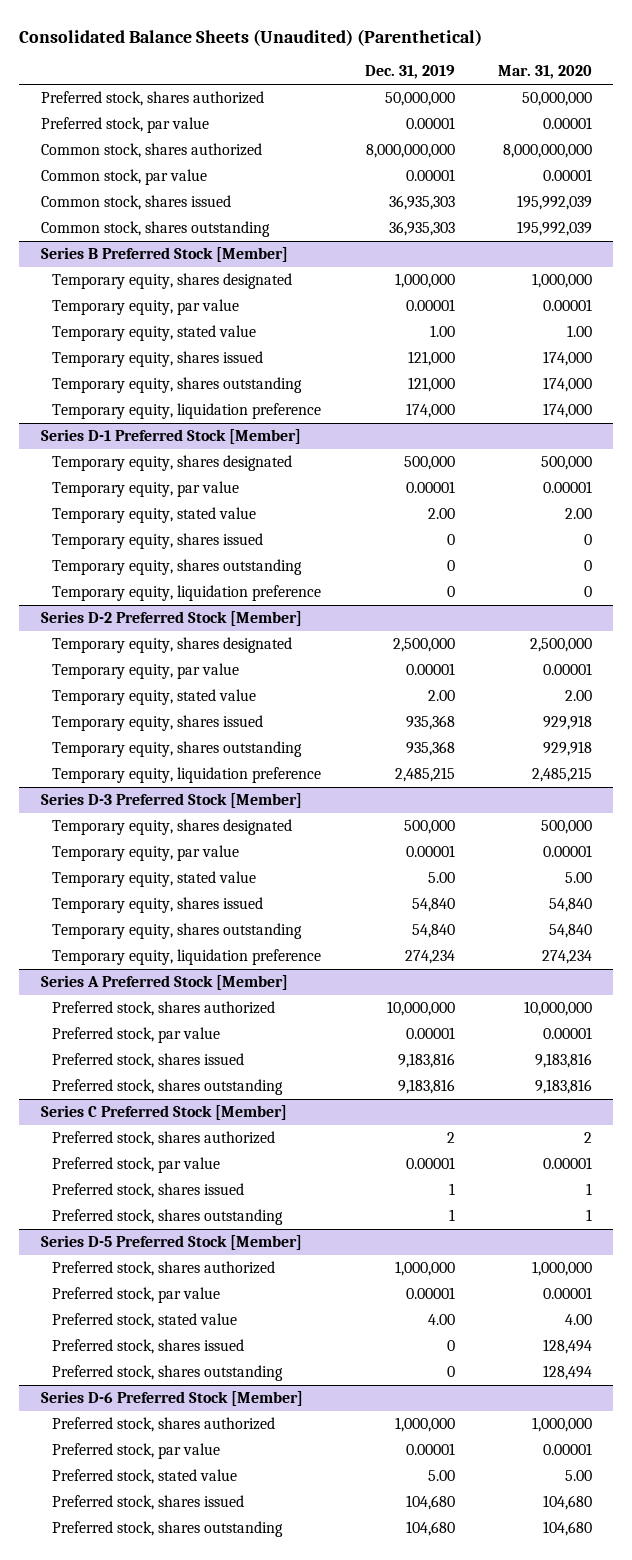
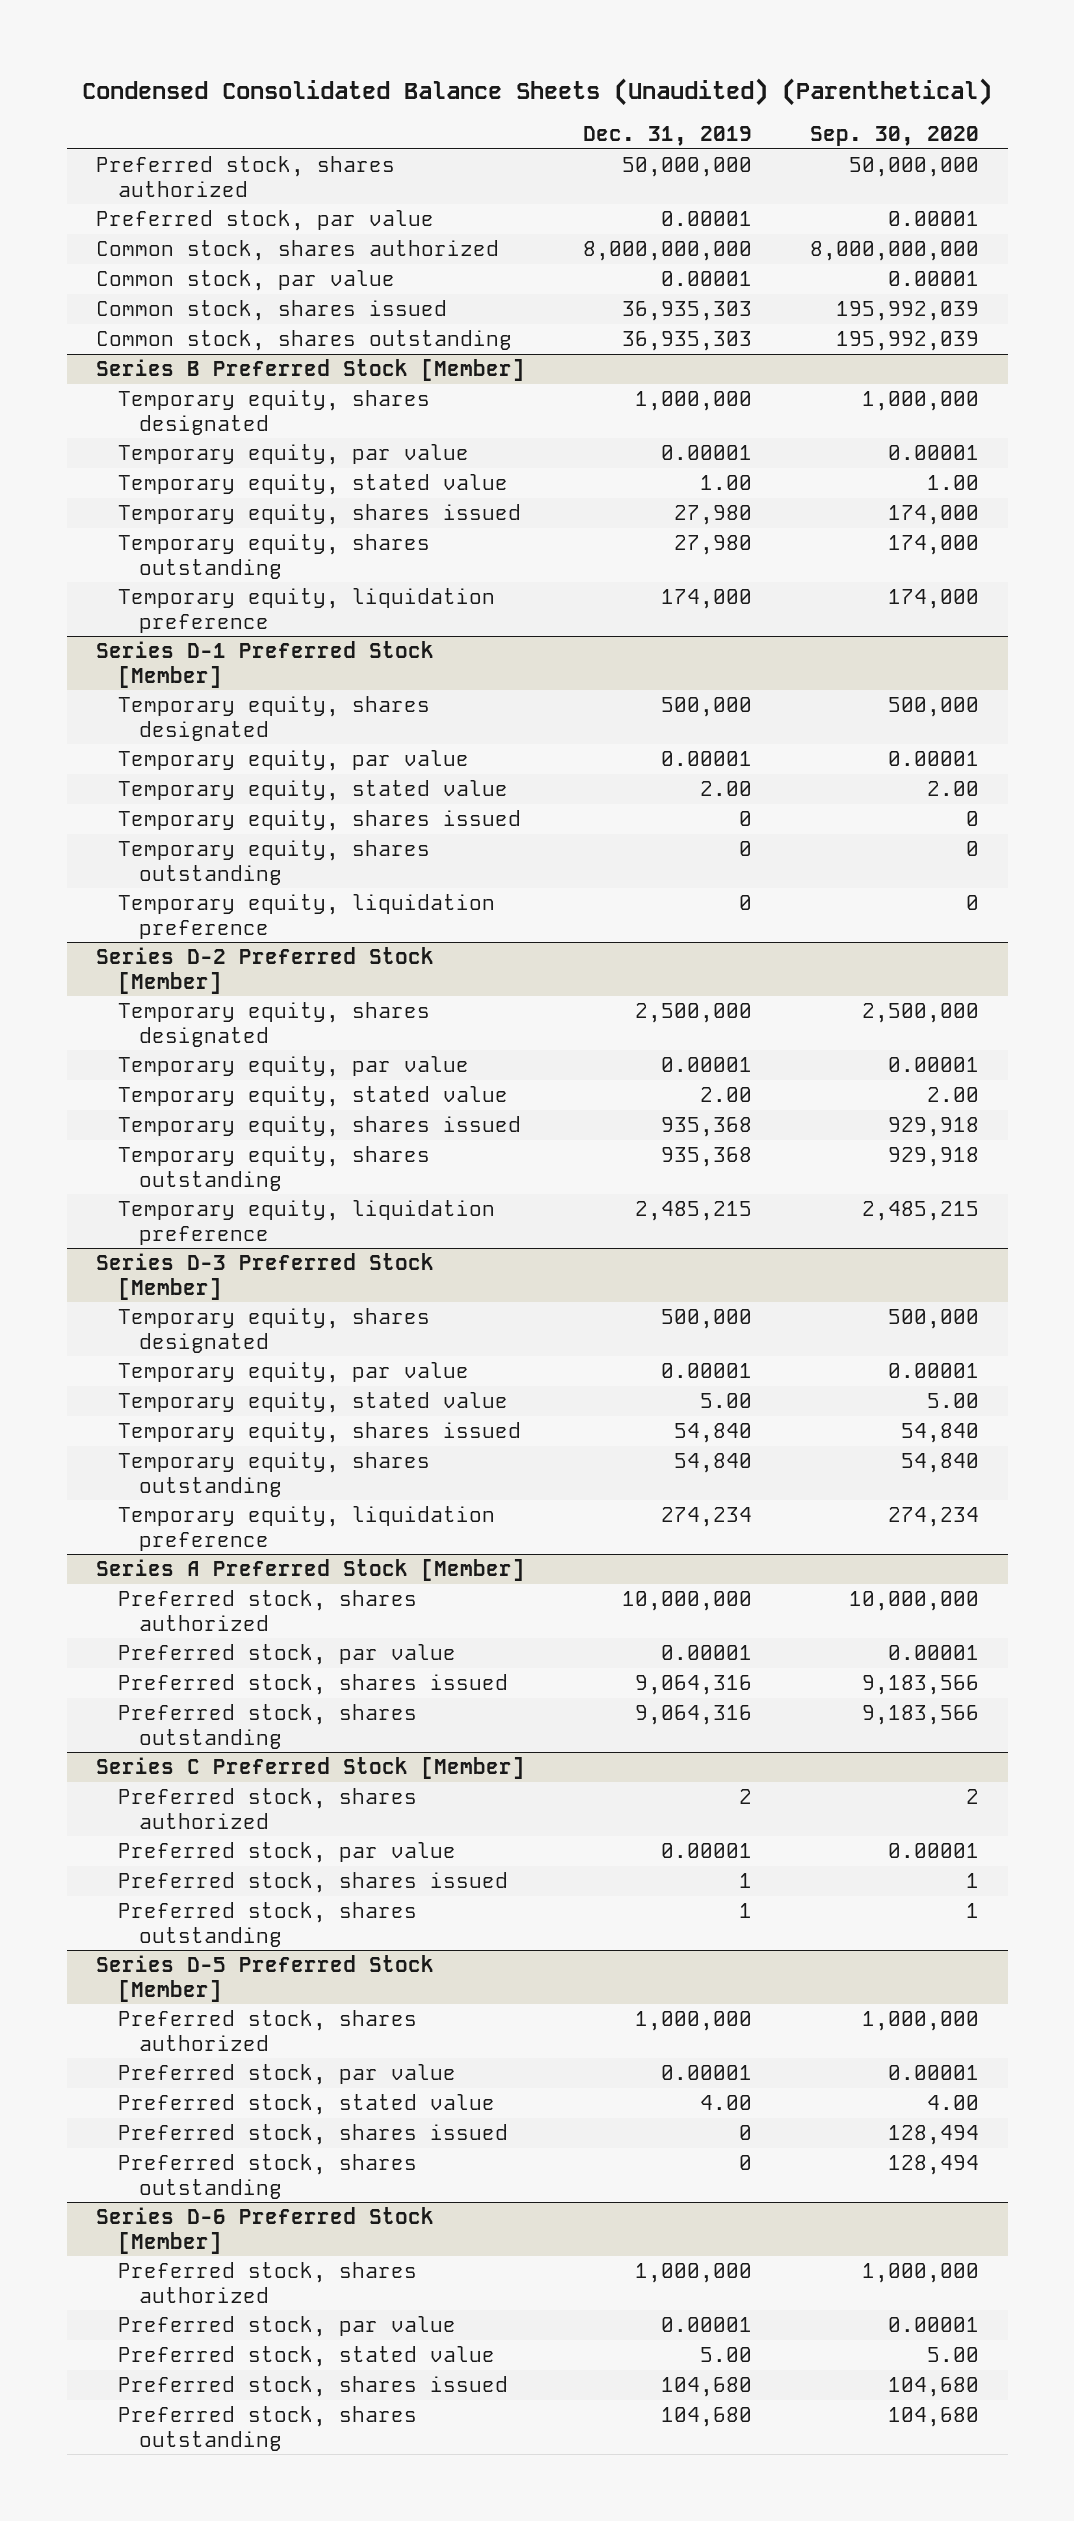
- Consolidated Balance Sheets (Unaudited) (Parenthetical)
+ Condensed Consolidated Balance Sheets (Unaudited) (Parenthetical)
- | Dec. 31, 2019 | Mar. 31, 2020
+ | Dec. 31, 2019 | Sep. 30, 2020
@ Series B Preferred Stock [Member]
- Temporary equity, shares issued | 121,000 | 174,000
- Temporary equity, shares outstanding | 121,000 | 174,000
+ Temporary equity, shares issued | 27,980 | 174,000
+ Temporary equity, shares outstanding | 27,980 | 174,000
@ Series A Preferred Stock [Member]
- Preferred stock, shares issued | 9,183,816 | 9,183,816
- Preferred stock, shares outstanding | 9,183,816 | 9,183,816
+ Preferred stock, shares issued | 9,064,316 | 9,183,566
+ Preferred stock, shares outstanding | 9,064,316 | 9,183,566

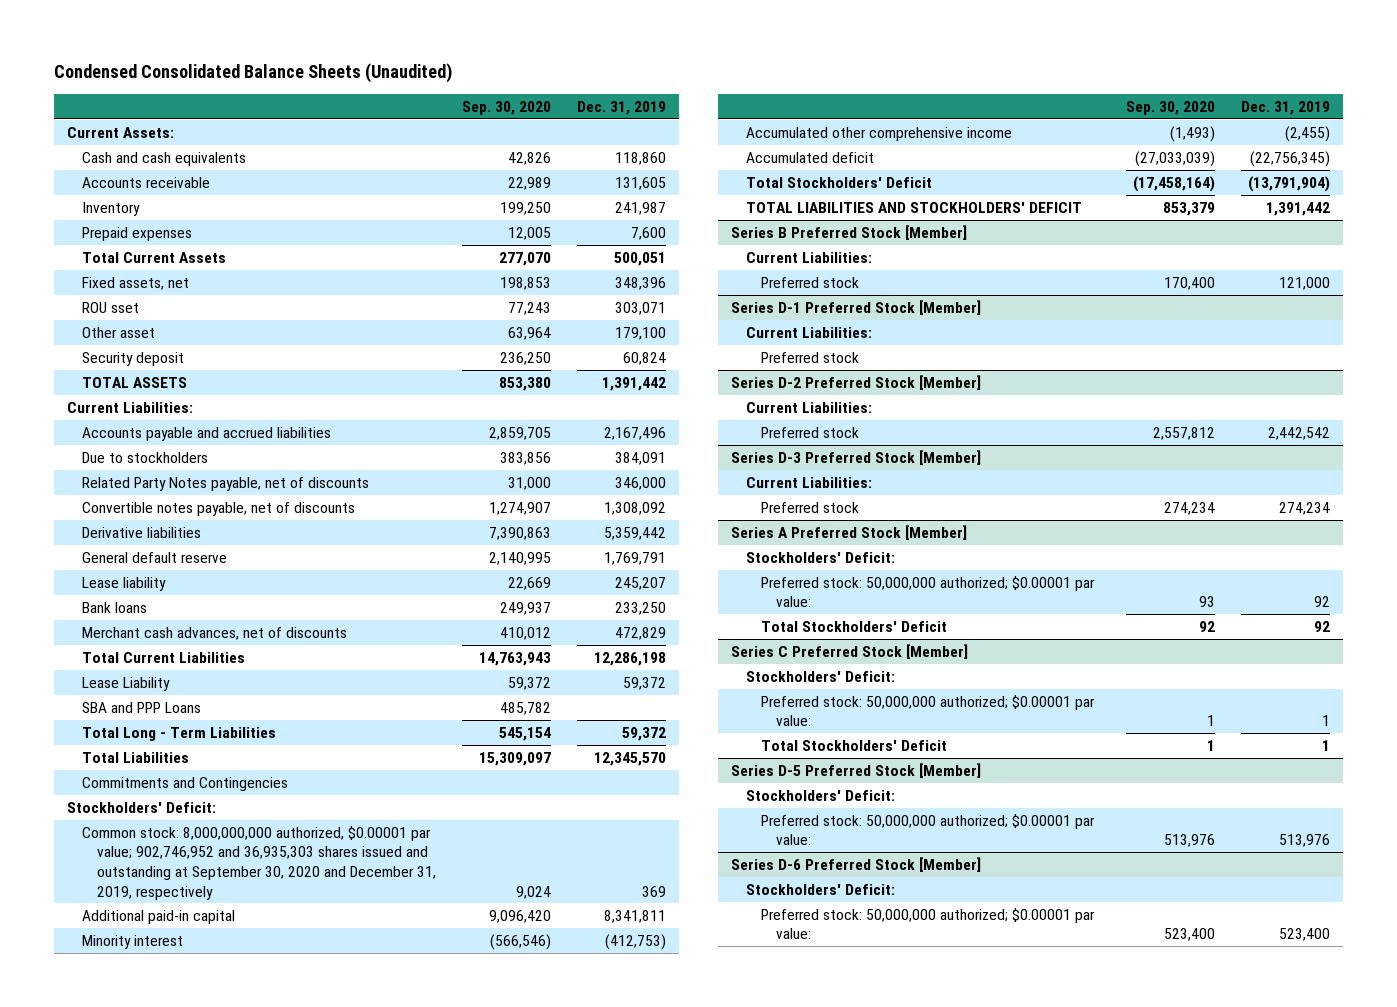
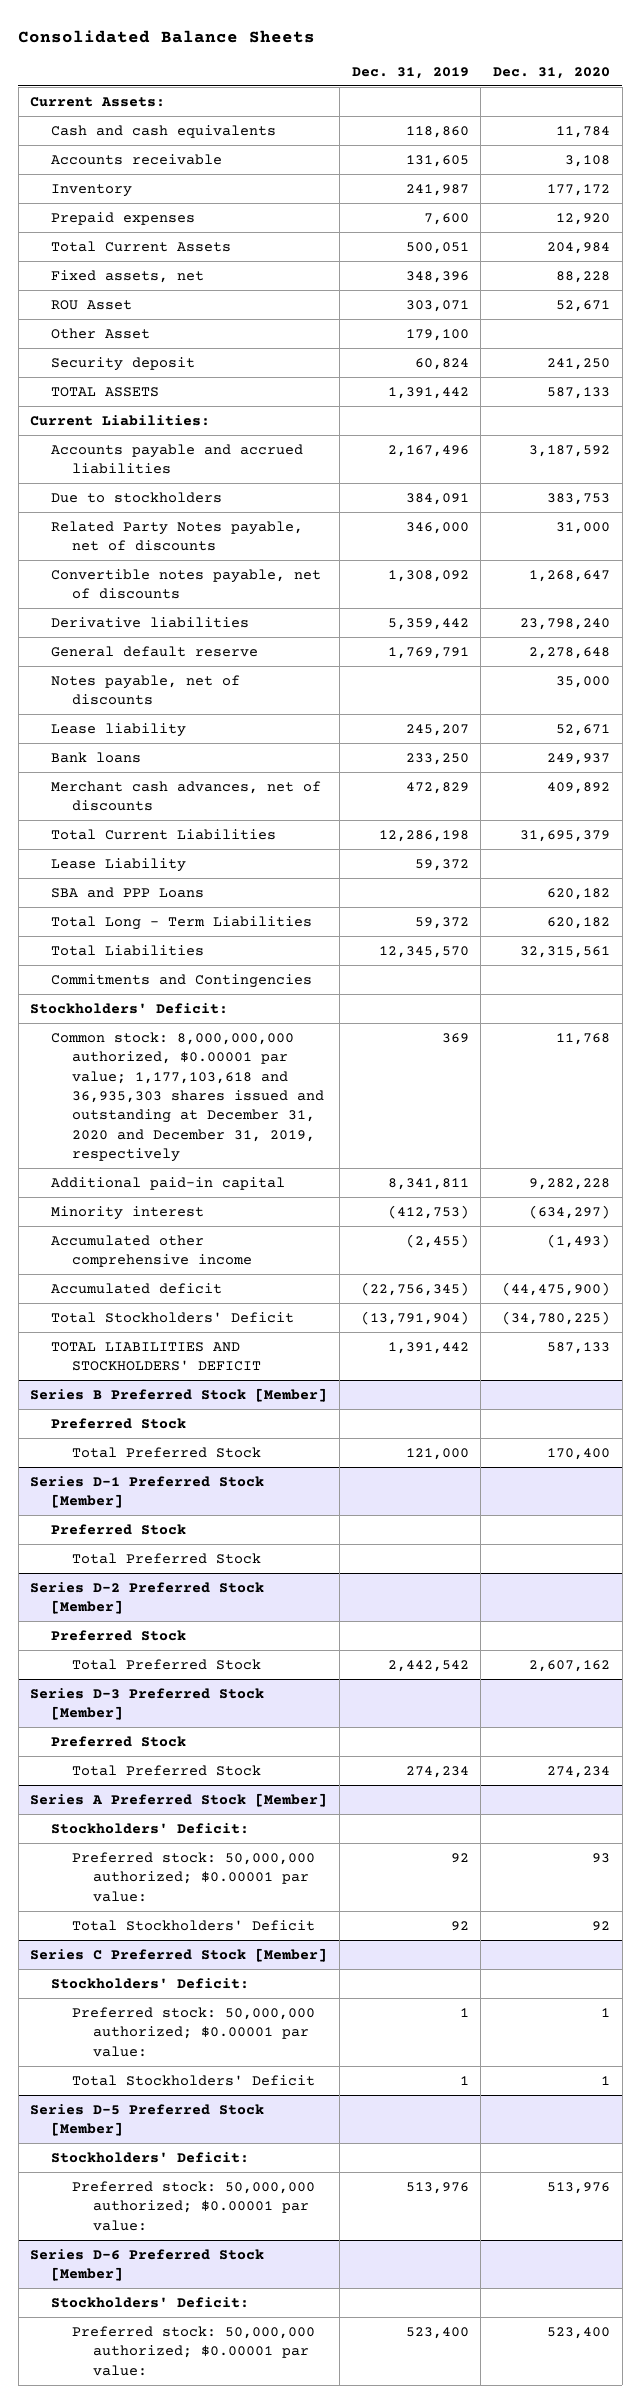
- Condensed Consolidated Balance Sheets (Unaudited)
+ Consolidated Balance Sheets
- | Sep. 30, 2020 | Dec. 31, 2019
+ | Dec. 31, 2019 | Dec. 31, 2020
- ROU sset | 77,243 | 303,071
- Other asset | 63,964 | 179,100
+ ROU Asset | 303,071 | 52,671
+ Other Asset | 179,100 |
+ Notes payable, net of discounts | | 35,000
- Common stock: 8,000,000,000 authorized, $0.00001 par value; 902,746,952 and 36,935,303 shares issued and outstanding at September 30, 2020 and December 31, 2019, respectively | 9,024 | 369
+ Common stock: 8,000,000,000 authorized, $0.00001 par value; 1,177,103,618 and 36,935,303 shares issued and outstanding at December 31, 2020 and December 31, 2019, respectively | 369 | 11,768
@ Series B Preferred Stock [Member]
- Current Liabilities:
- Preferred stock | 170,400 | 121,000
+ Preferred Stock
+ Total Preferred Stock | 121,000 | 170,400
@ Series D-1 Preferred Stock [Member]
- Current Liabilities:
- Preferred stock
+ Preferred Stock
+ Total Preferred Stock
@ Series D-2 Preferred Stock [Member]
- Current Liabilities:
- Preferred stock | 2,557,812 | 2,442,542
+ Preferred Stock
+ Total Preferred Stock | 2,442,542 | 2,607,162
@ Series D-3 Preferred Stock [Member]
- Current Liabilities:
- Preferred stock | 274,234 | 274,234
+ Preferred Stock
+ Total Preferred Stock | 274,234 | 274,234

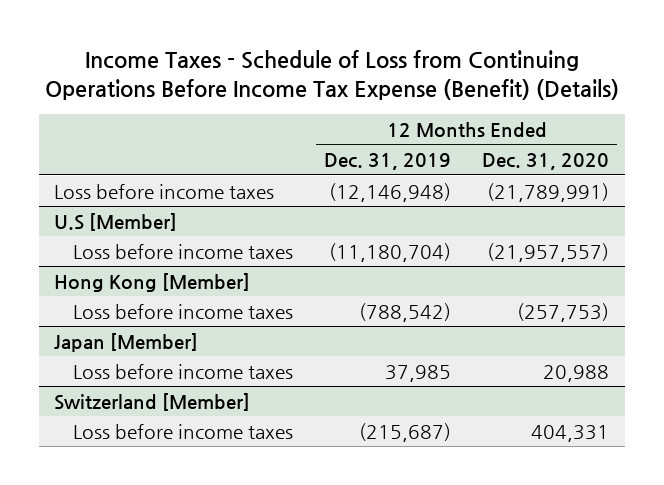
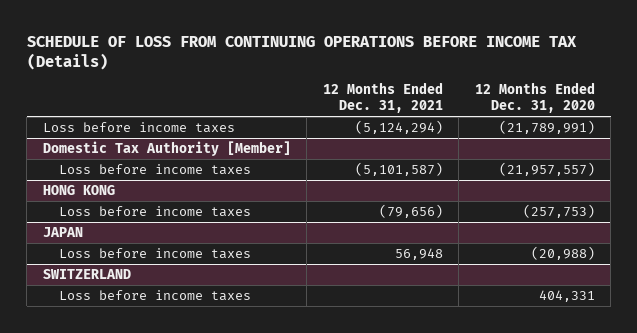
- Income Taxes - Schedule of Loss from Continuing Operations Before Income Tax Expense (Benefit) (Details)
+ SCHEDULE OF LOSS FROM CONTINUING OPERATIONS BEFORE INCOME TAX (Details)
- | 12 Months Ended Dec. 31, 2019 | 12 Months Ended Dec. 31, 2020
+ | 12 Months Ended Dec. 31, 2021 | 12 Months Ended Dec. 31, 2020
- U.S [Member]
+ Domestic Tax Authority [Member]
- Hong Kong [Member]
+ HONG KONG
- Japan [Member]
- Loss before income taxes | 37,985 | 20,988
- Switzerland [Member]
+ JAPAN
+ Loss before income taxes | 56,948 | (20,988)
+ SWITZERLAND

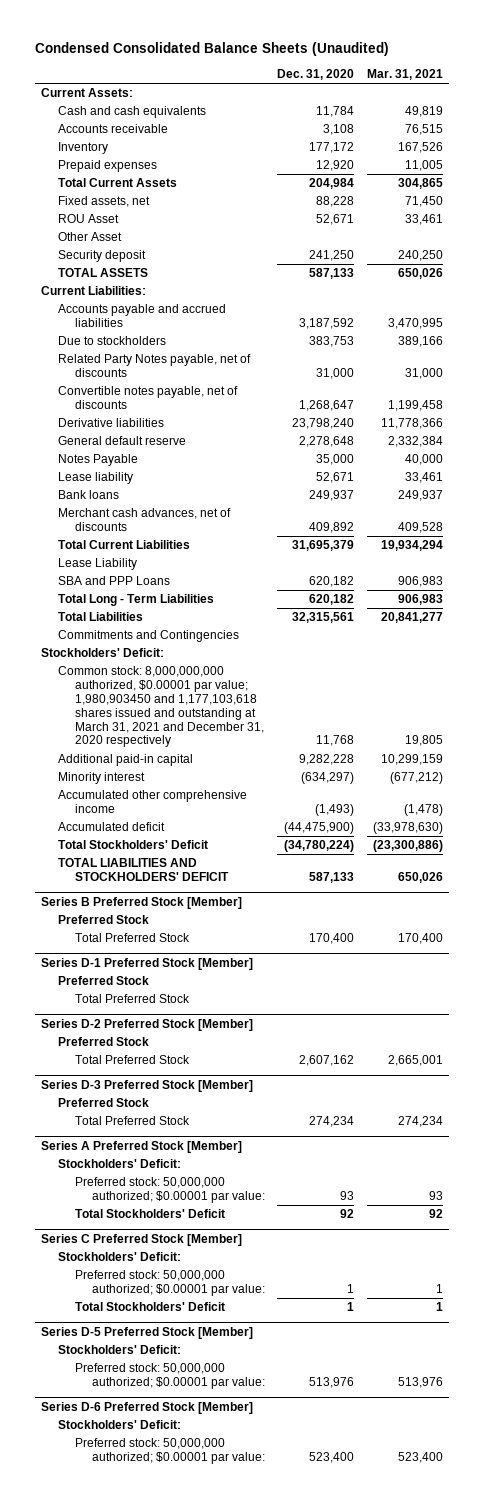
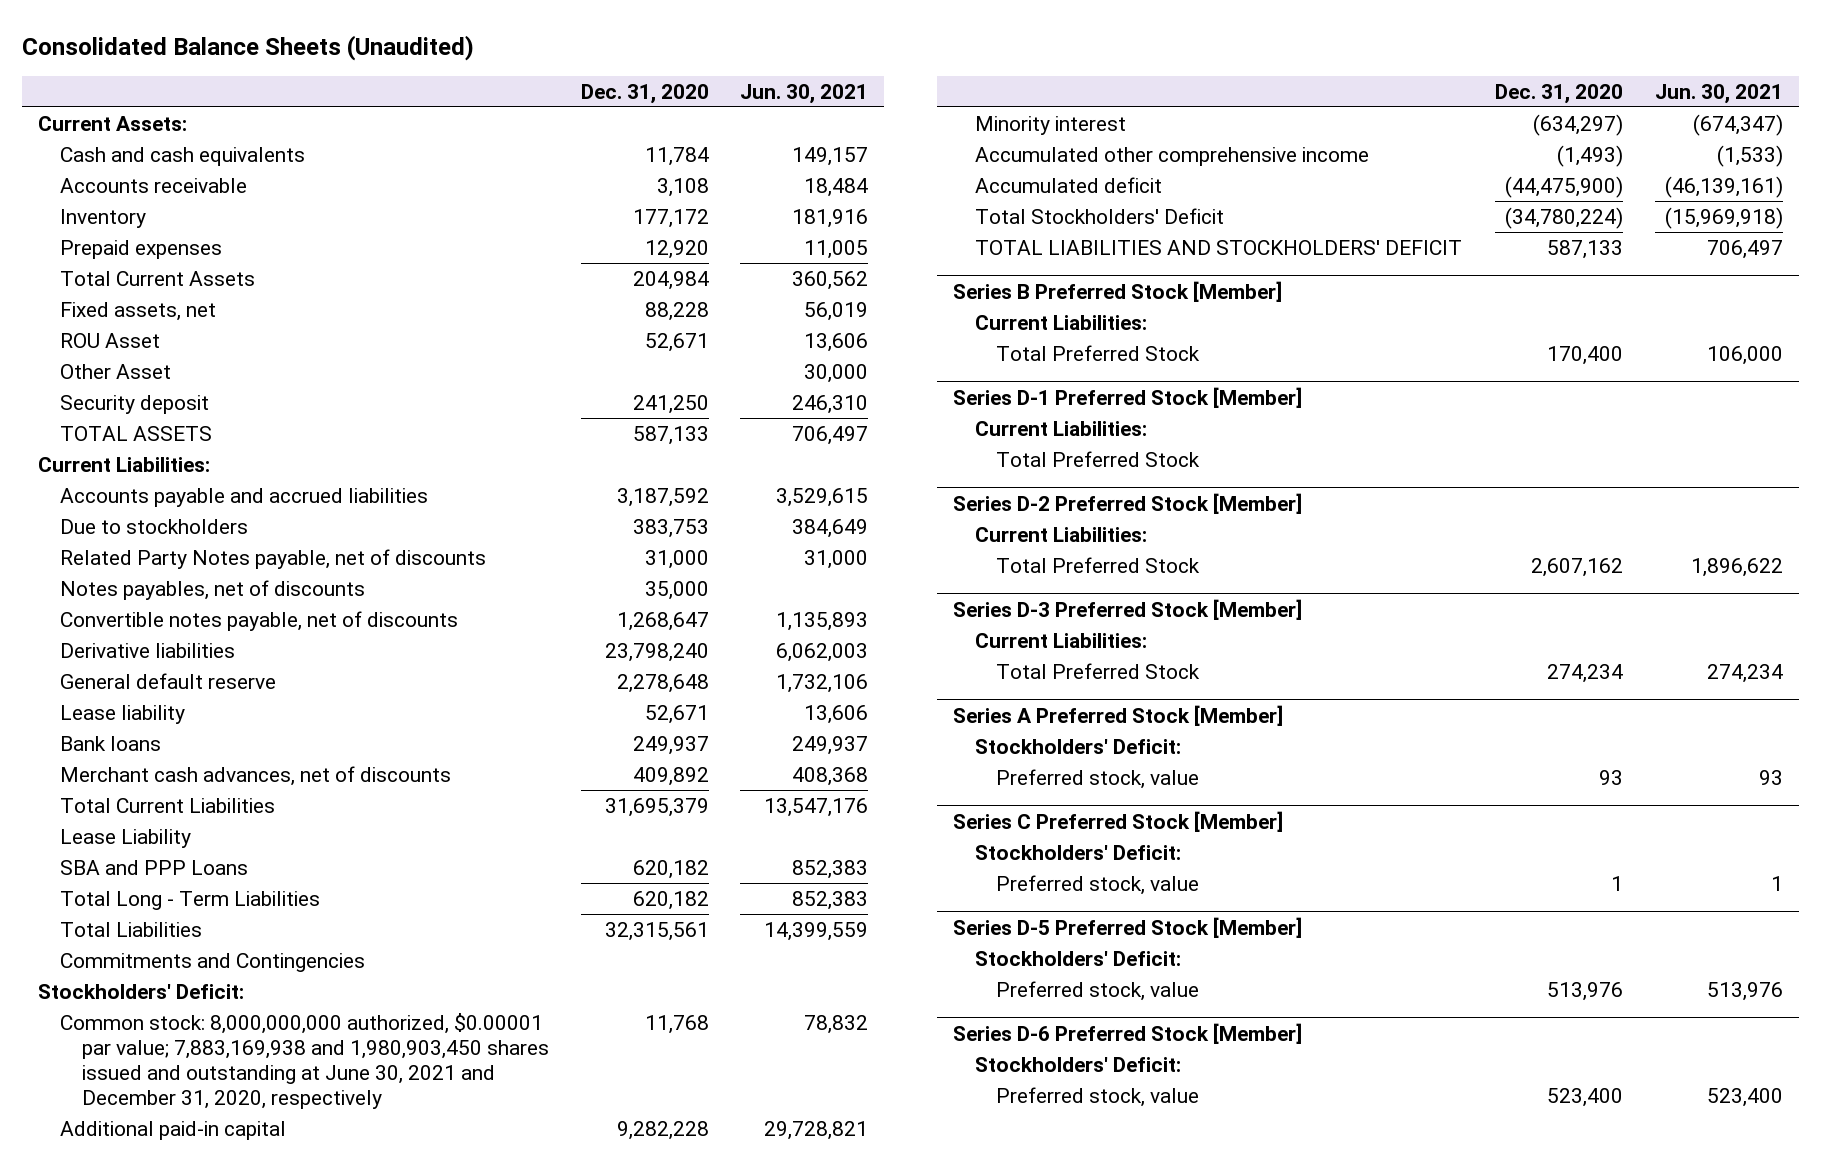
- Condensed Consolidated Balance Sheets (Unaudited)
+ Consolidated Balance Sheets (Unaudited)
- | Dec. 31, 2020 | Mar. 31, 2021
+ | Dec. 31, 2020 | Jun. 30, 2021
+ Notes payables, net of discounts | 35,000 |
- Notes Payable | 35,000 | 40,000
- Common stock: 8,000,000,000 authorized, $0.00001 par value; 1,980,903450 and 1,177,103,618 shares issued and outstanding at March 31, 2021 and December 31, 2020 respectively | 11,768 | 19,805
+ Common stock: 8,000,000,000 authorized, $0.00001 par value; 7,883,169,938 and 1,980,903,450 shares issued and outstanding at June 30, 2021 and December 31, 2020, respectively | 11,768 | 78,832
@ Series B Preferred Stock [Member]
- Preferred Stock
+ Current Liabilities:
@ Series D-1 Preferred Stock [Member]
- Preferred Stock
+ Current Liabilities:
@ Series D-2 Preferred Stock [Member]
- Preferred Stock
+ Current Liabilities:
@ Series D-3 Preferred Stock [Member]
- Preferred Stock
+ Current Liabilities:
@ Series A Preferred Stock [Member]
- Preferred stock: 50,000,000 authorized; $0.00001 par value: | 93 | 93
- Total Stockholders' Deficit | 92 | 92
+ Preferred stock, value | 93 | 93
@ Series C Preferred Stock [Member]
- Preferred stock: 50,000,000 authorized; $0.00001 par value: | 1 | 1
- Total Stockholders' Deficit | 1 | 1
+ Preferred stock, value | 1 | 1
@ Series D-5 Preferred Stock [Member]
- Preferred stock: 50,000,000 authorized; $0.00001 par value: | 513,976 | 513,976
+ Preferred stock, value | 513,976 | 513,976
@ Series D-6 Preferred Stock [Member]
- Preferred stock: 50,000,000 authorized; $0.00001 par value: | 523,400 | 523,400
+ Preferred stock, value | 523,400 | 523,400

